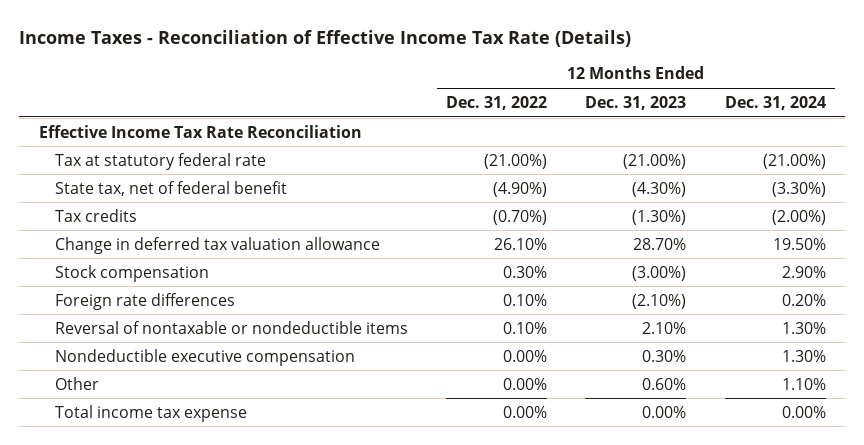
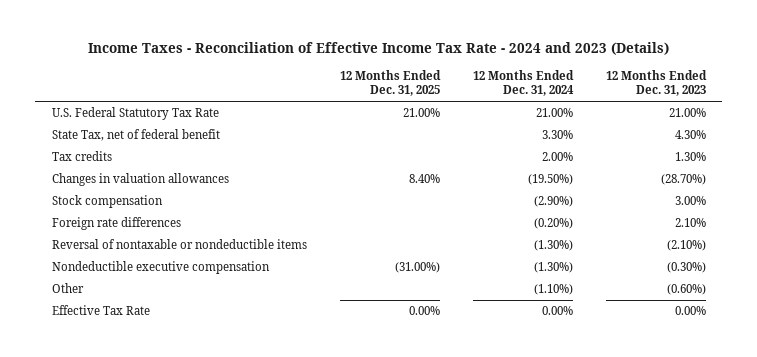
- Income Taxes - Reconciliation of Effective Income Tax Rate (Details)
+ Income Taxes - Reconciliation of Effective Income Tax Rate - 2024 and 2023 (Details)
- | 12 Months Ended Dec. 31, 2022 | 12 Months Ended Dec. 31, 2023 | 12 Months Ended Dec. 31, 2024
+ | 12 Months Ended Dec. 31, 2025 | 12 Months Ended Dec. 31, 2024 | 12 Months Ended Dec. 31, 2023
- Effective Income Tax Rate Reconciliation
- Tax at statutory federal rate | (21.00%) | (21.00%) | (21.00%)
- State tax, net of federal benefit | (4.90%) | (4.30%) | (3.30%)
- Tax credits | (0.70%) | (1.30%) | (2.00%)
- Change in deferred tax valuation allowance | 26.10% | 28.70% | 19.50%
- Stock compensation | 0.30% | (3.00%) | 2.90%
- Foreign rate differences | 0.10% | (2.10%) | 0.20%
- Reversal of nontaxable or nondeductible items | 0.10% | 2.10% | 1.30%
- Nondeductible executive compensation | 0.00% | 0.30% | 1.30%
- Other | 0.00% | 0.60% | 1.10%
- Total income tax expense | 0.00% | 0.00% | 0.00%
+ U.S. Federal Statutory Tax Rate | 21.00% | 21.00% | 21.00%
+ State Tax, net of federal benefit | | 3.30% | 4.30%
+ Tax credits | | 2.00% | 1.30%
+ Changes in valuation allowances | 8.40% | (19.50%) | (28.70%)
+ Stock compensation | | (2.90%) | 3.00%
+ Foreign rate differences | | (0.20%) | 2.10%
+ Reversal of nontaxable or nondeductible items | | (1.30%) | (2.10%)
+ Nondeductible executive compensation | (31.00%) | (1.30%) | (0.30%)
+ Other | | (1.10%) | (0.60%)
+ Effective Tax Rate | 0.00% | 0.00% | 0.00%

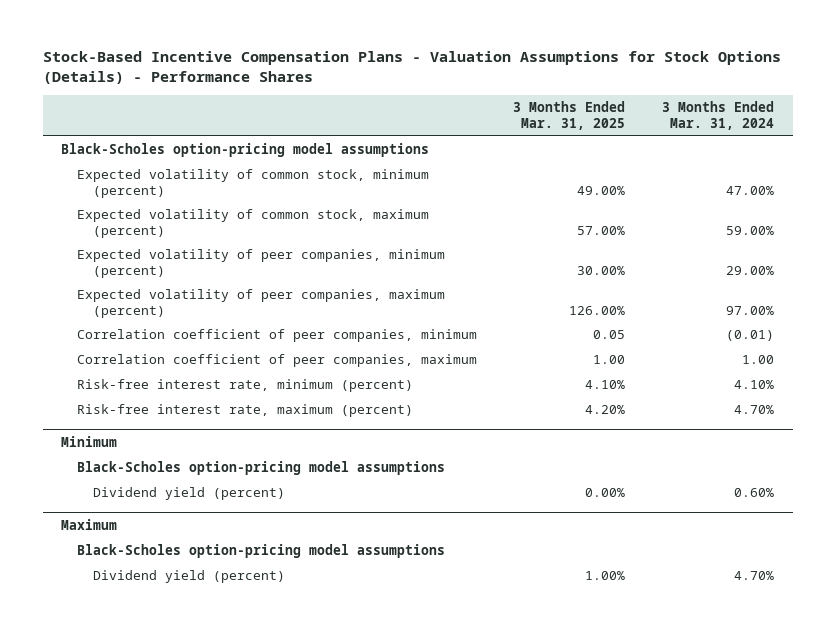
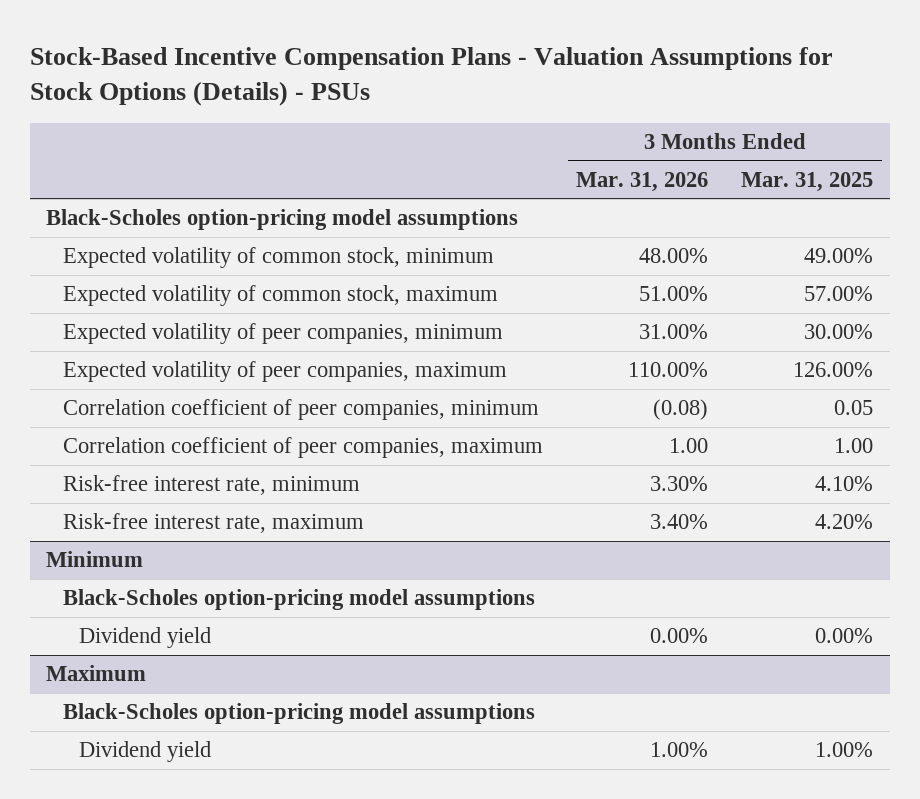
- Stock-Based Incentive Compensation Plans - Valuation Assumptions for Stock Options (Details) - Performance Shares
+ Stock-Based Incentive Compensation Plans - Valuation Assumptions for Stock Options (Details) - PSUs
- | 3 Months Ended Mar. 31, 2025 | 3 Months Ended Mar. 31, 2024
+ | 3 Months Ended Mar. 31, 2026 | 3 Months Ended Mar. 31, 2025
- Expected volatility of common stock, minimum (percent) | 49.00% | 47.00%
- Expected volatility of common stock, maximum (percent) | 57.00% | 59.00%
- Expected volatility of peer companies, minimum (percent) | 30.00% | 29.00%
- Expected volatility of peer companies, maximum (percent) | 126.00% | 97.00%
+ Expected volatility of common stock, minimum | 48.00% | 49.00%
+ Expected volatility of common stock, maximum | 51.00% | 57.00%
+ Expected volatility of peer companies, minimum | 31.00% | 30.00%
+ Expected volatility of peer companies, maximum | 110.00% | 126.00%
- Risk-free interest rate, minimum (percent) | 4.10% | 4.10%
- Risk-free interest rate, maximum (percent) | 4.20% | 4.70%
+ Risk-free interest rate, minimum | 3.30% | 4.10%
+ Risk-free interest rate, maximum | 3.40% | 4.20%
@ Minimum
- Dividend yield (percent) | 0.00% | 0.60%
+ Dividend yield | 0.00% | 0.00%
@ Maximum
- Dividend yield (percent) | 1.00% | 4.70%
+ Dividend yield | 1.00% | 1.00%

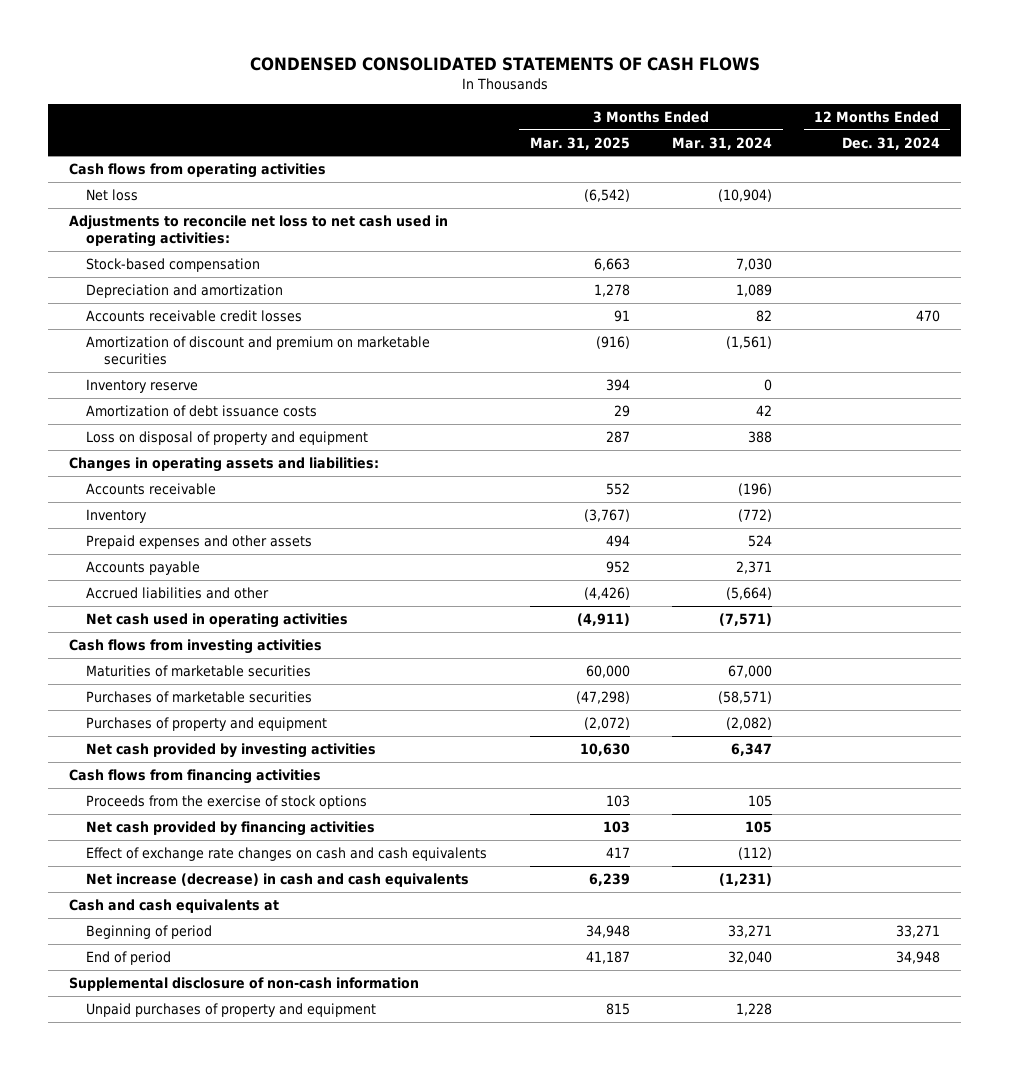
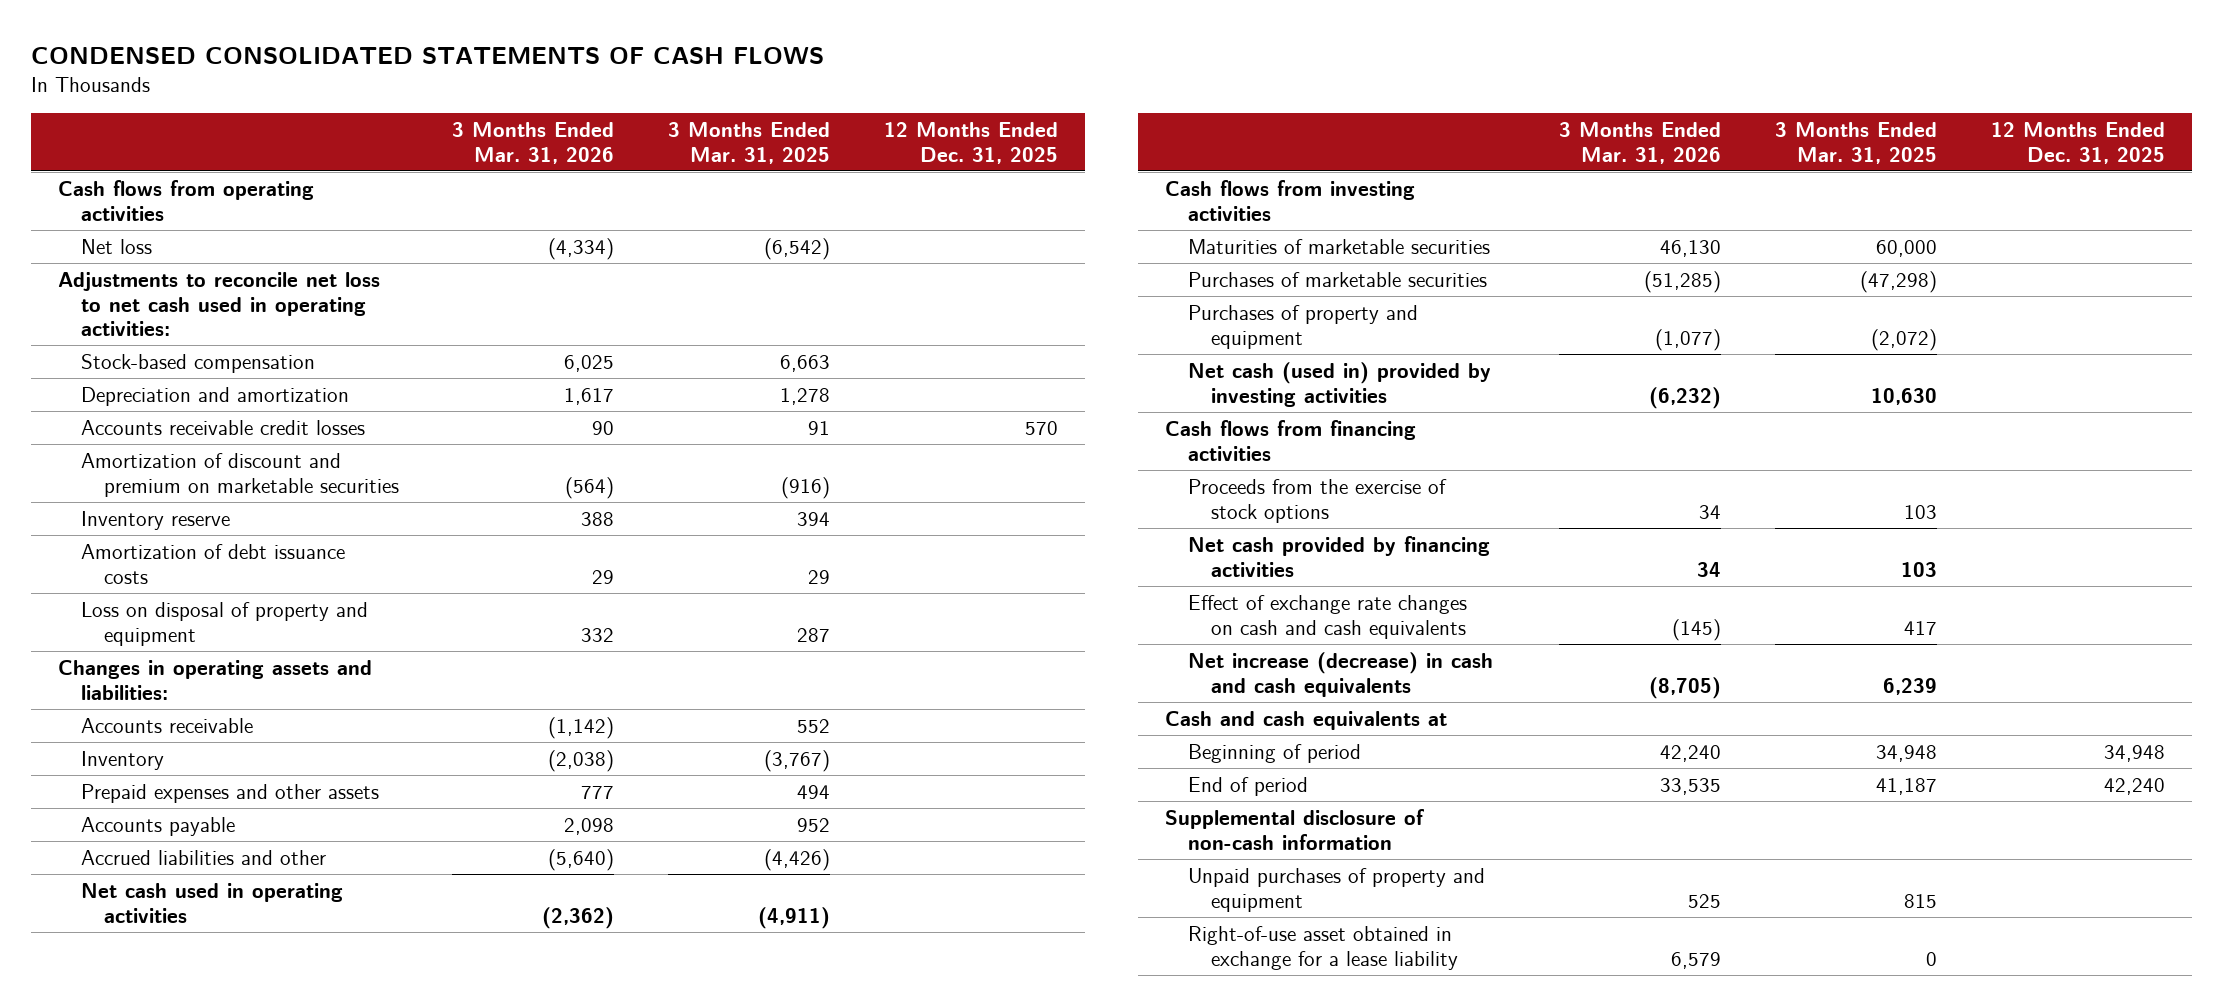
- | 3 Months Ended Mar. 31, 2025 | 3 Months Ended Mar. 31, 2024 | 12 Months Ended Dec. 31, 2024
+ | 3 Months Ended Mar. 31, 2026 | 3 Months Ended Mar. 31, 2025 | 12 Months Ended Dec. 31, 2025
- Net cash provided by investing activities | 10,630 | 6,347 |
+ Net cash (used in) provided by investing activities | (6,232) | 10,630 |
+ Right-of-use asset obtained in exchange for a lease liability | 6,579 | 0 |

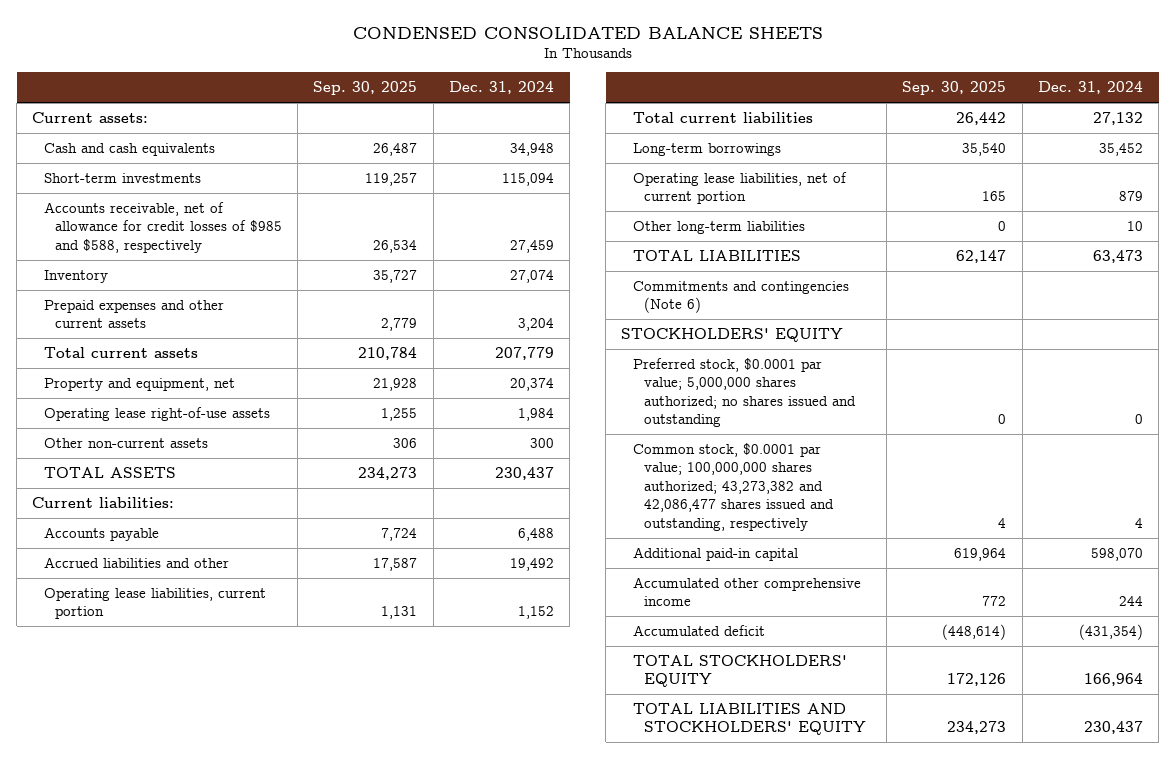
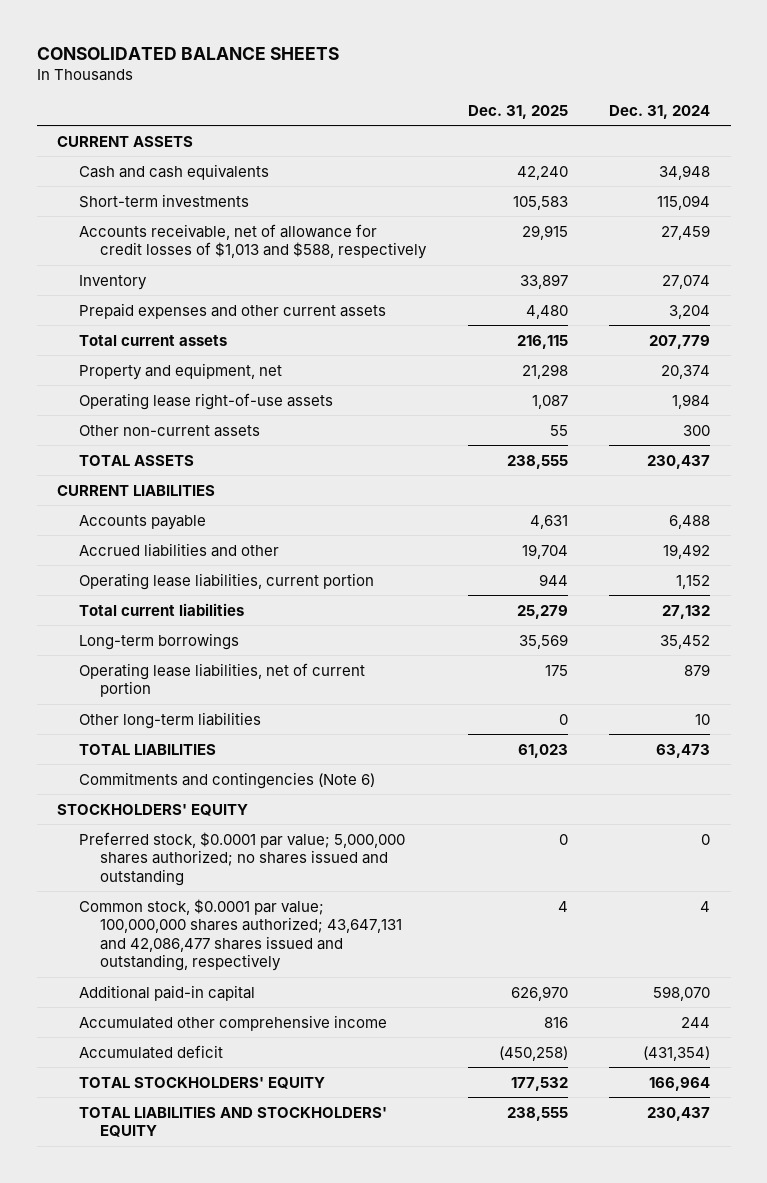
- CONDENSED CONSOLIDATED BALANCE SHEETS
+ CONSOLIDATED BALANCE SHEETS
- | Sep. 30, 2025 | Dec. 31, 2024
+ | Dec. 31, 2025 | Dec. 31, 2024
- Current assets:
+ CURRENT ASSETS
- Accounts receivable, net of allowance for credit losses of $985 and $588, respectively | 26,534 | 27,459
+ Accounts receivable, net of allowance for credit losses of $1,013 and $588, respectively | 29,915 | 27,459
- Current liabilities:
+ CURRENT LIABILITIES
- Common stock, $0.0001 par value; 100,000,000 shares authorized; 43,273,382 and 42,086,477 shares issued and outstanding, respectively | 4 | 4
+ Common stock, $0.0001 par value; 100,000,000 shares authorized; 43,647,131 and 42,086,477 shares issued and outstanding, respectively | 4 | 4

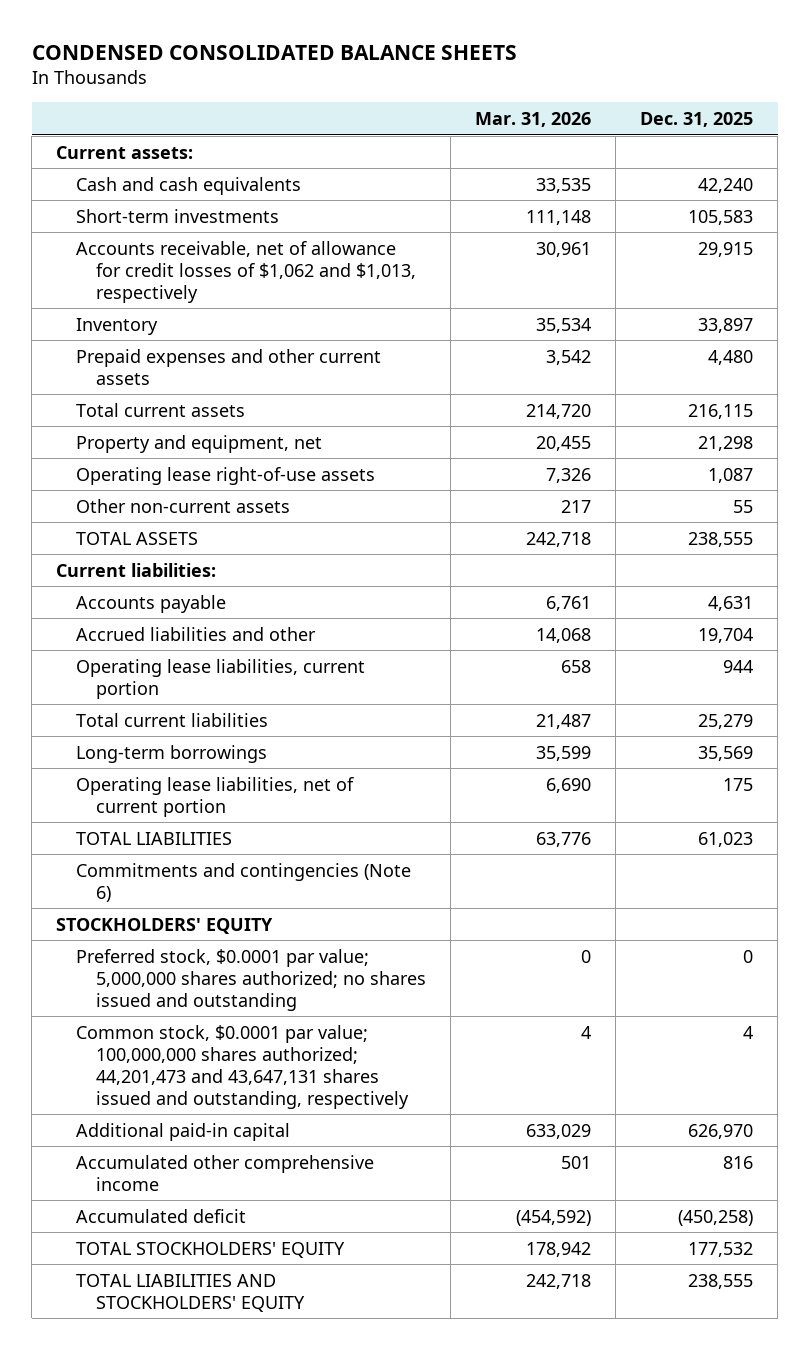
- CONSOLIDATED BALANCE SHEETS
+ CONDENSED CONSOLIDATED BALANCE SHEETS
- | Dec. 31, 2025 | Dec. 31, 2024
+ | Mar. 31, 2026 | Dec. 31, 2025
- CURRENT ASSETS
+ Current assets:
- Accounts receivable, net of allowance for credit losses of $1,013 and $588, respectively | 29,915 | 27,459
+ Accounts receivable, net of allowance for credit losses of $1,062 and $1,013, respectively | 30,961 | 29,915
- CURRENT LIABILITIES
+ Current liabilities:
- Other long-term liabilities | 0 | 10
- Common stock, $0.0001 par value; 100,000,000 shares authorized; 43,647,131 and 42,086,477 shares issued and outstanding, respectively | 4 | 4
+ Common stock, $0.0001 par value; 100,000,000 shares authorized; 44,201,473 and 43,647,131 shares issued and outstanding, respectively | 4 | 4

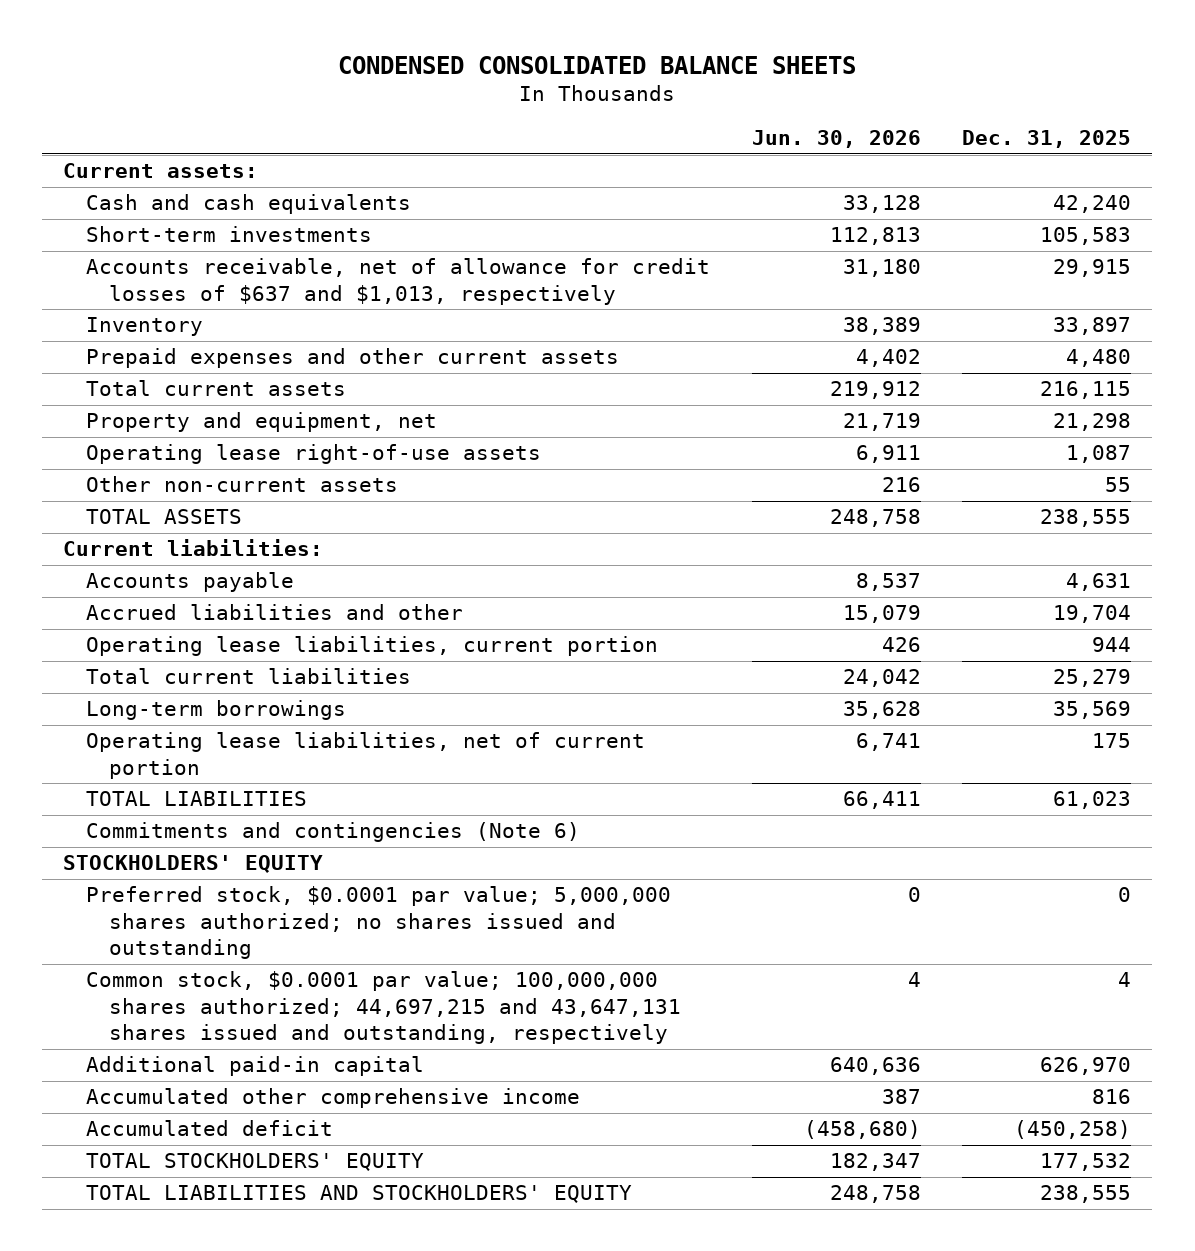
- | Mar. 31, 2026 | Dec. 31, 2025
+ | Jun. 30, 2026 | Dec. 31, 2025
- Accounts receivable, net of allowance for credit losses of $1,062 and $1,013, respectively | 30,961 | 29,915
+ Accounts receivable, net of allowance for credit losses of $637 and $1,013, respectively | 31,180 | 29,915
- Common stock, $0.0001 par value; 100,000,000 shares authorized; 44,201,473 and 43,647,131 shares issued and outstanding, respectively | 4 | 4
+ Common stock, $0.0001 par value; 100,000,000 shares authorized; 44,697,215 and 43,647,131 shares issued and outstanding, respectively | 4 | 4

